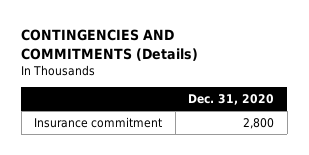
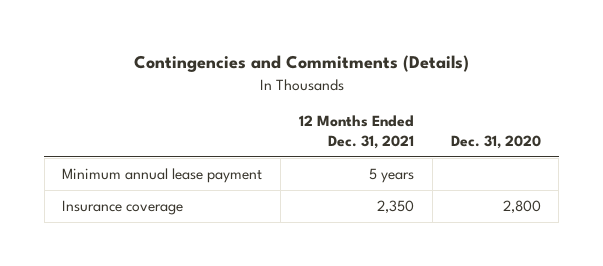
- CONTINGENCIES AND COMMITMENTS (Details)
+ Contingencies and Commitments (Details)
- | Dec. 31, 2020
+ | 12 Months Ended Dec. 31, 2021 | Dec. 31, 2020
- Insurance commitment | 2,800
+ Minimum annual lease payment | 5 years |
+ Insurance coverage | 2,350 | 2,800

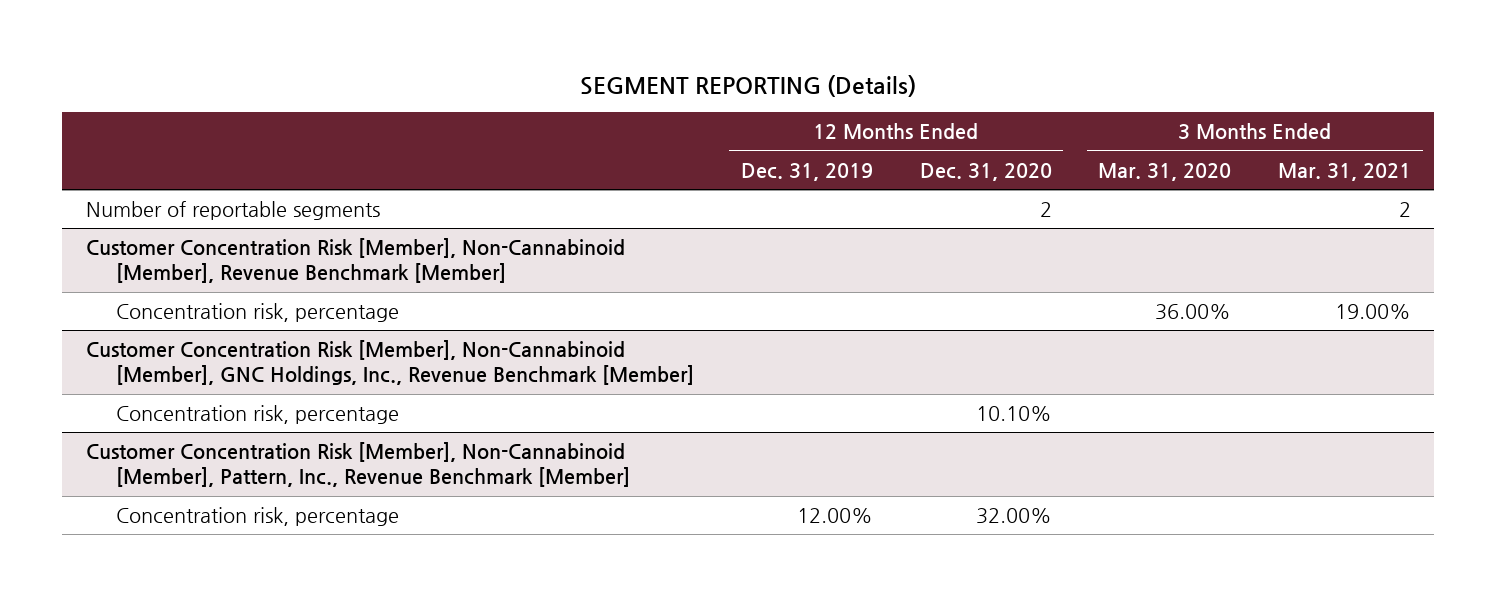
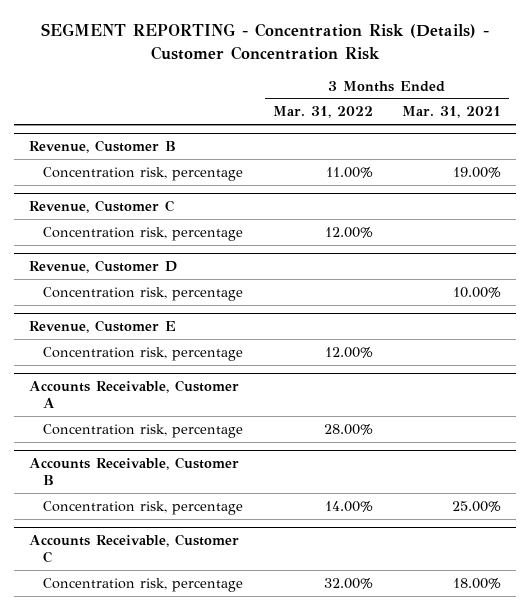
- SEGMENT REPORTING (Details)
+ SEGMENT REPORTING - Concentration Risk (Details) - Customer Concentration Risk
- | 12 Months Ended Dec. 31, 2019 | 12 Months Ended Dec. 31, 2020 | 3 Months Ended Mar. 31, 2020 | 3 Months Ended Mar. 31, 2021
+ | 3 Months Ended Mar. 31, 2022 | 3 Months Ended Mar. 31, 2021
- Number of reportable segments | | 2 | | 2
- Customer Concentration Risk [Member], Non-Cannabinoid [Member], Revenue Benchmark [Member]
+ Revenue, Customer B
- Customer Concentration Risk [Member], Non-Cannabinoid [Member], GNC Holdings, Inc., Revenue Benchmark [Member]
- Concentration risk, percentage | | 10.10% | |
- Customer Concentration Risk [Member], Non-Cannabinoid [Member], Pattern, Inc., Revenue Benchmark [Member]
- Concentration risk, percentage | 12.00% | 32.00% | |
+ Revenue, Customer C
+ Concentration risk, percentage | 12.00% |
+ Revenue, Customer D
+ Concentration risk, percentage | | 10.00%
+ Revenue, Customer E
+ Concentration risk, percentage | 12.00% |
+ Accounts Receivable, Customer A
+ Concentration risk, percentage | 28.00% |
+ Accounts Receivable, Customer B
+ Concentration risk, percentage | 14.00% | 25.00%
+ Accounts Receivable, Customer C
+ Concentration risk, percentage | 32.00% | 18.00%

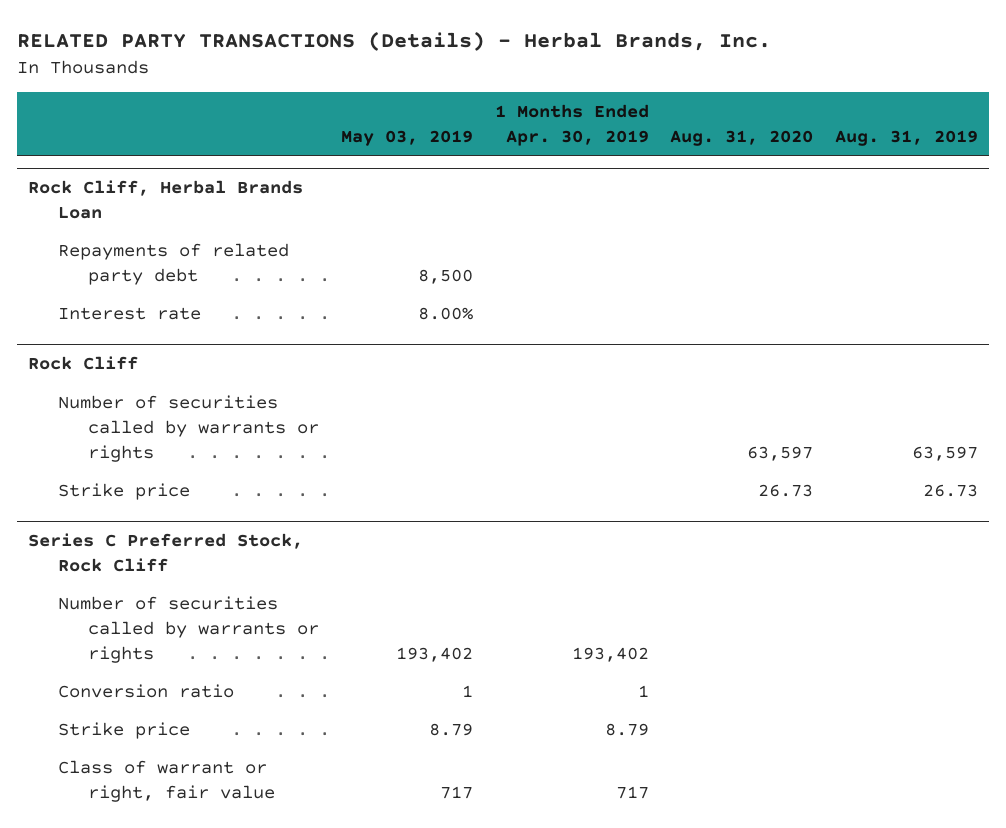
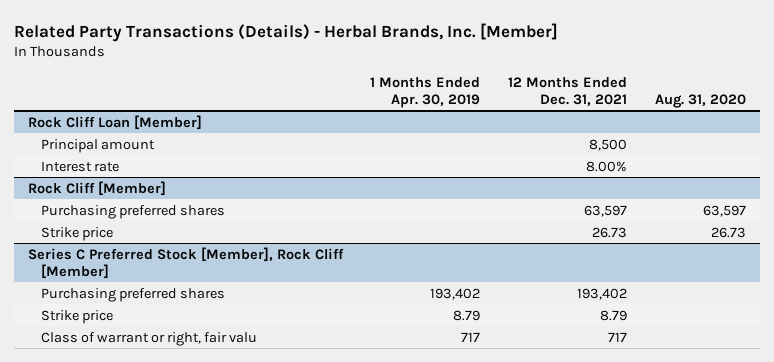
- RELATED PARTY TRANSACTIONS (Details) - Herbal Brands, Inc.
+ Related Party Transactions (Details) - Herbal Brands, Inc. [Member]
- | May 03, 2019 | 1 Months Ended Apr. 30, 2019 | Aug. 31, 2020 | Aug. 31, 2019
+ | 1 Months Ended Apr. 30, 2019 | 12 Months Ended Dec. 31, 2021 | Aug. 31, 2020
- Rock Cliff, Herbal Brands Loan
- Repayments of related party debt | 8,500 | | |
+ Rock Cliff Loan [Member]
+ Principal amount | | 8,500 |
- Rock Cliff
- Number of securities called by warrants or rights | | | 63,597 | 63,597
+ Rock Cliff [Member]
+ Purchasing preferred shares | | 63,597 | 63,597
- Series C Preferred Stock, Rock Cliff
- Number of securities called by warrants or rights | 193,402 | 193,402 | |
- Conversion ratio | 1 | 1 | |
+ Series C Preferred Stock [Member], Rock Cliff [Member]
+ Purchasing preferred shares | 193,402 | 193,402 |
- Class of warrant or right, fair value | 717 | 717 | |
+ Class of warrant or right, fair valu | 717 | 717 |

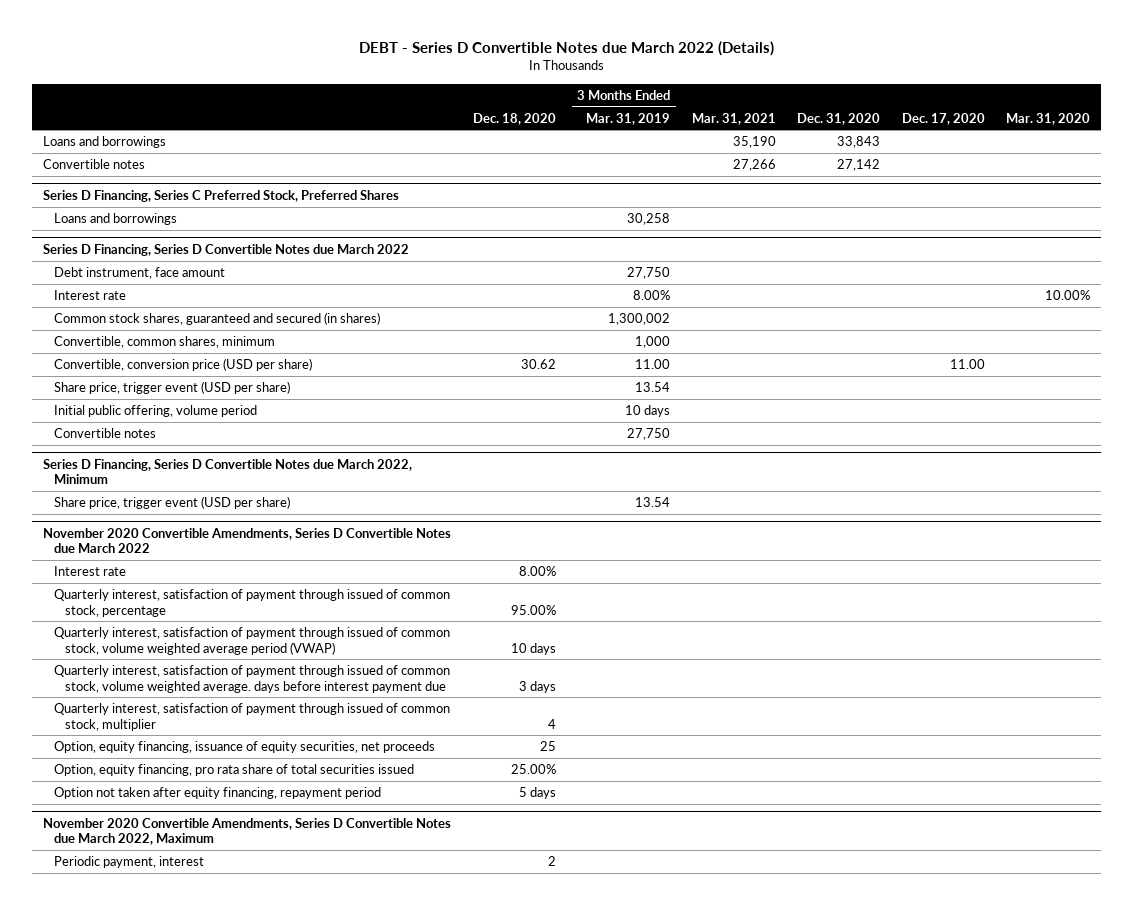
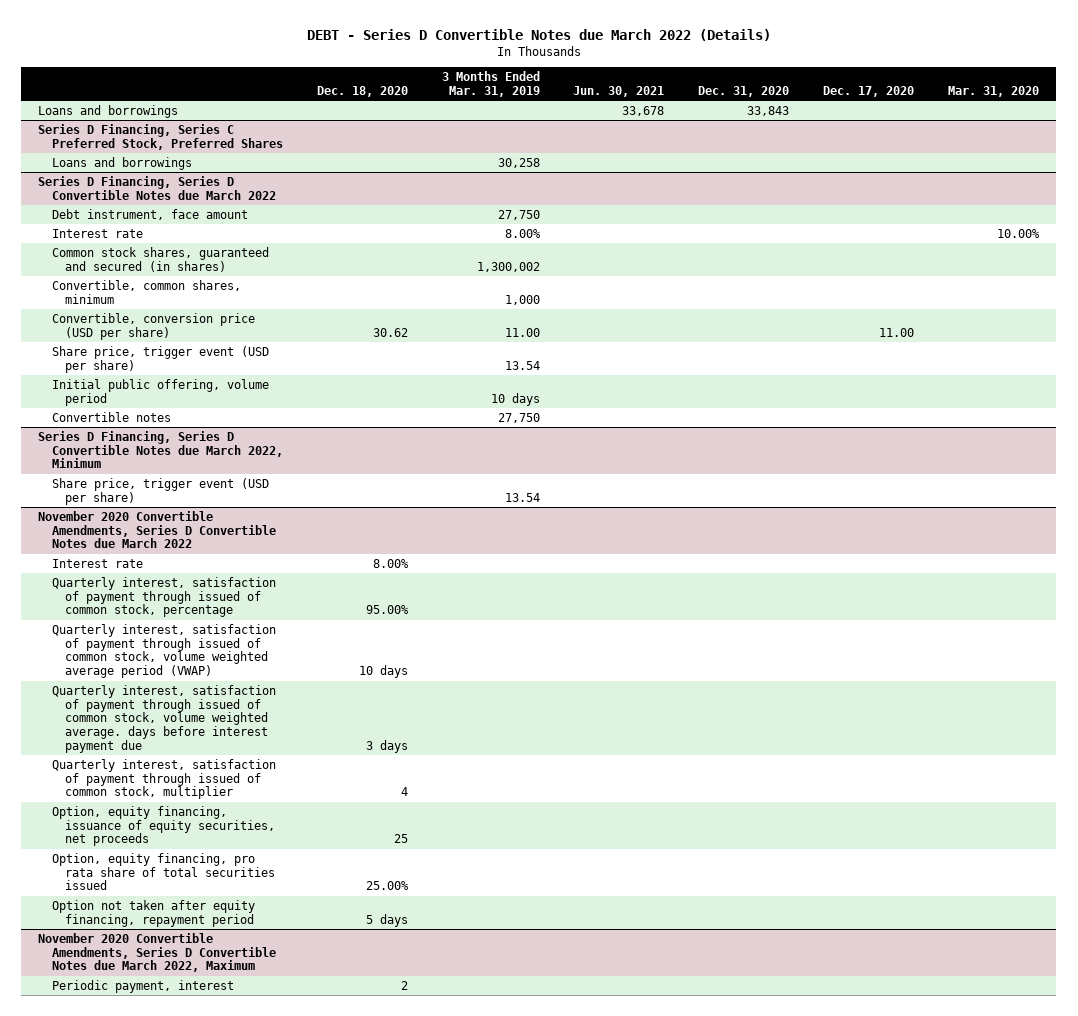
- | Dec. 18, 2020 | 3 Months Ended Mar. 31, 2019 | Mar. 31, 2021 | Dec. 31, 2020 | Dec. 17, 2020 | Mar. 31, 2020
+ | Dec. 18, 2020 | 3 Months Ended Mar. 31, 2019 | Jun. 30, 2021 | Dec. 31, 2020 | Dec. 17, 2020 | Mar. 31, 2020
- Convertible notes | | | 27,266 | 27,142 | |

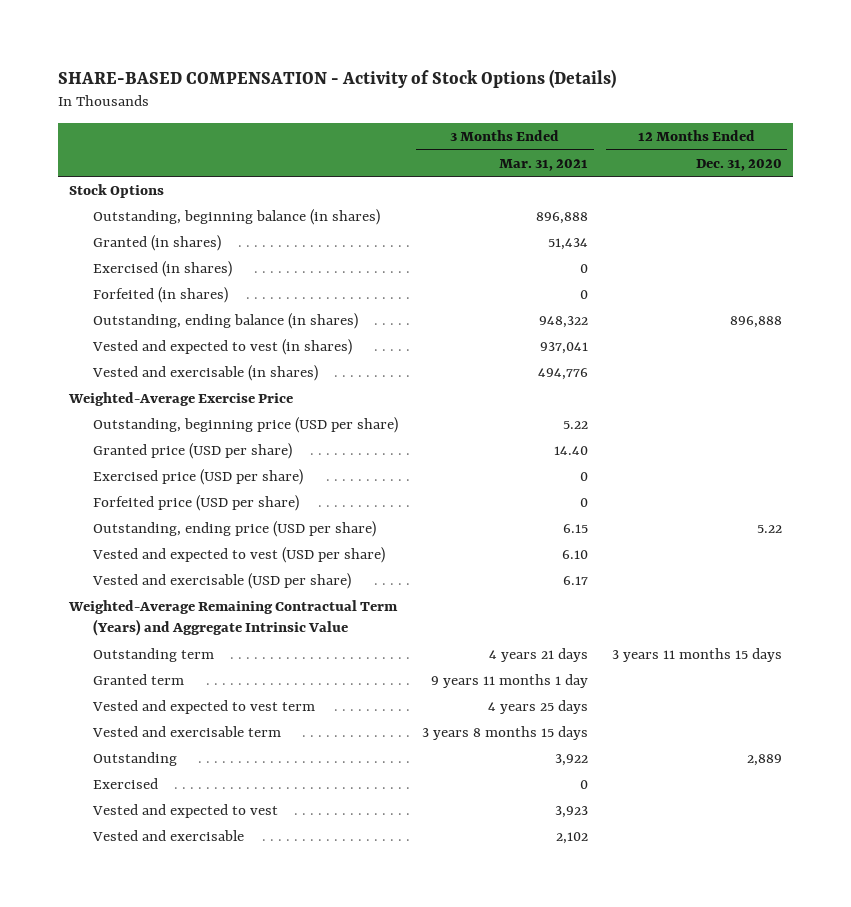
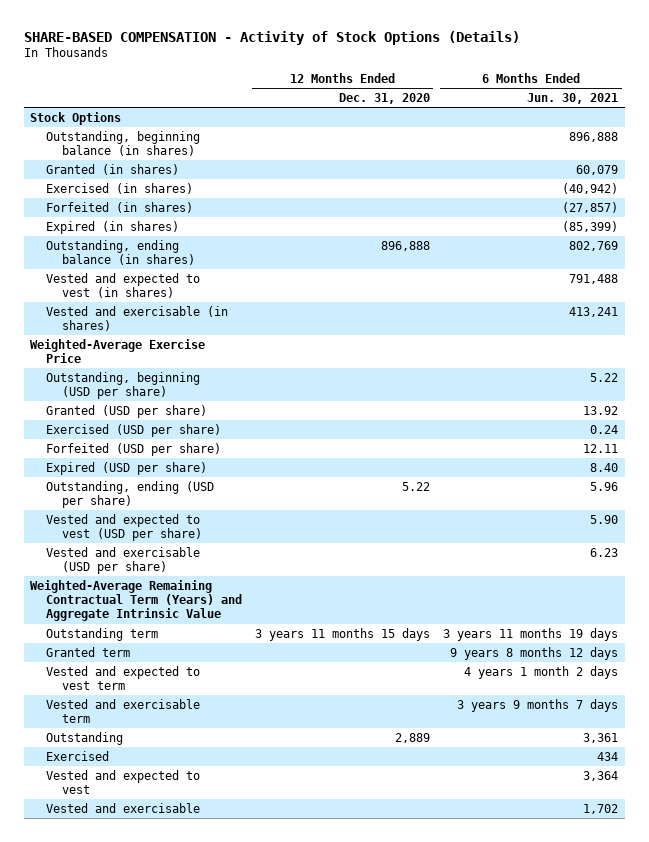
- | 3 Months Ended Mar. 31, 2021 | 12 Months Ended Dec. 31, 2020
+ | 12 Months Ended Dec. 31, 2020 | 6 Months Ended Jun. 30, 2021
+ Expired (in shares) | | (85,399)
- Outstanding, beginning price (USD per share) | 5.22 |
- Granted price (USD per share) | 14.40 |
- Exercised price (USD per share) | 0 |
- Forfeited price (USD per share) | 0 |
- Outstanding, ending price (USD per share) | 6.15 | 5.22
+ Outstanding, beginning (USD per share) | | 5.22
+ Granted (USD per share) | | 13.92
+ Exercised (USD per share) | | 0.24
+ Forfeited (USD per share) | | 12.11
+ Expired (USD per share) | | 8.40
+ Outstanding, ending (USD per share) | 5.22 | 5.96

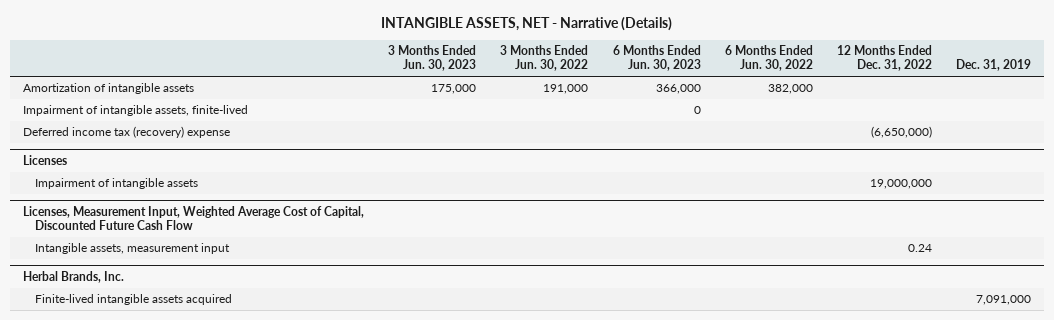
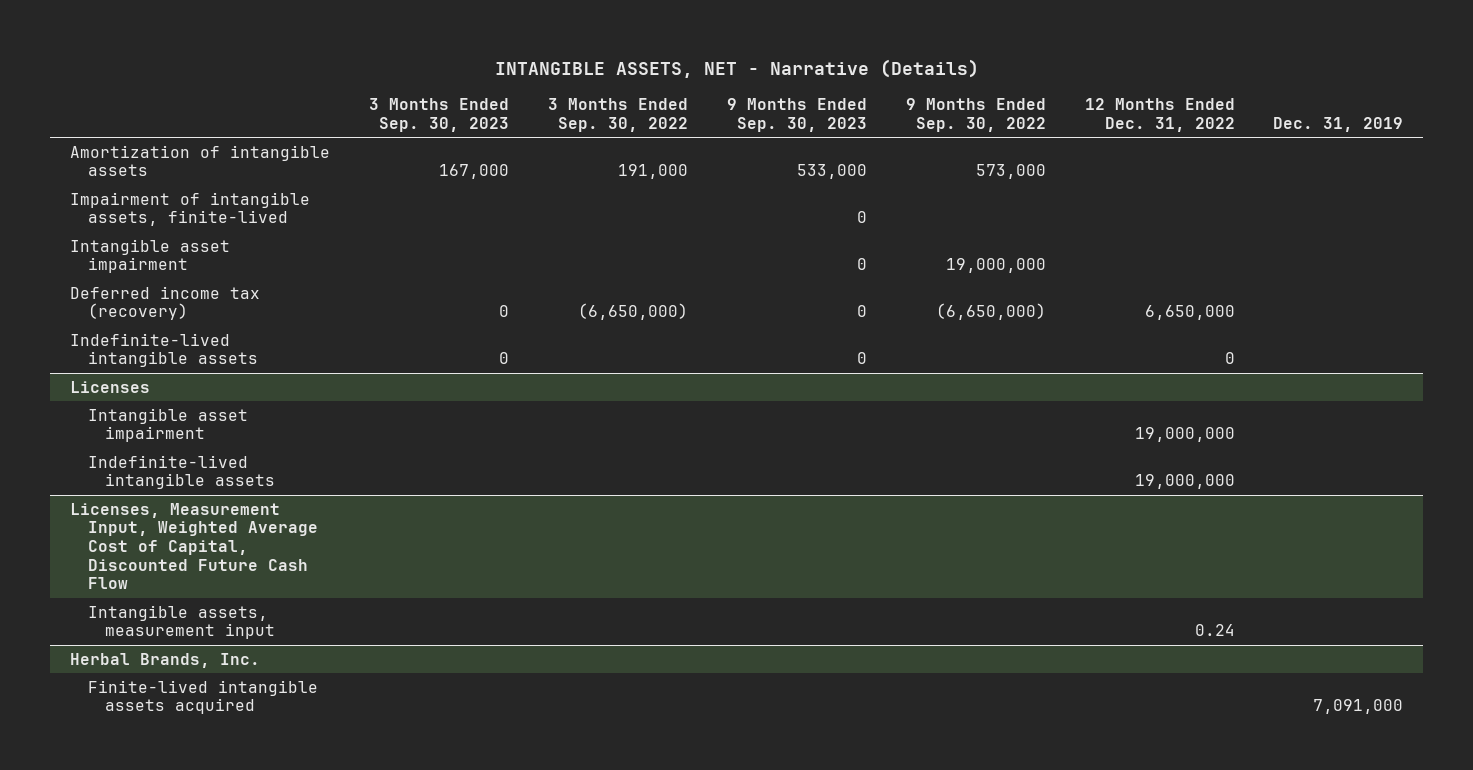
- | 3 Months Ended Jun. 30, 2023 | 3 Months Ended Jun. 30, 2022 | 6 Months Ended Jun. 30, 2023 | 6 Months Ended Jun. 30, 2022 | 12 Months Ended Dec. 31, 2022 | Dec. 31, 2019
+ | 3 Months Ended Sep. 30, 2023 | 3 Months Ended Sep. 30, 2022 | 9 Months Ended Sep. 30, 2023 | 9 Months Ended Sep. 30, 2022 | 12 Months Ended Dec. 31, 2022 | Dec. 31, 2019
- Deferred income tax (recovery) expense | | | | | (6,650,000) |
+ Intangible asset impairment | | | 0 | 19,000,000 | |
+ Deferred income tax (recovery) | 0 | (6,650,000) | 0 | (6,650,000) | 6,650,000 |
+ Indefinite-lived intangible assets | 0 | | 0 | | 0 |
@ Licenses
- Impairment of intangible assets | | | | | 19,000,000 |
+ Intangible asset impairment | | | | | 19,000,000 |
+ Indefinite-lived intangible assets | | | | | 19,000,000 |

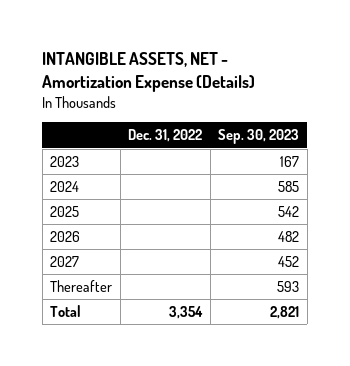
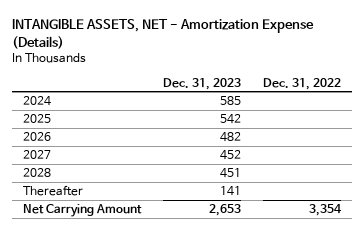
- | Dec. 31, 2022 | Sep. 30, 2023
+ | Dec. 31, 2023 | Dec. 31, 2022
- 2023 | | 167
+ 2028 | 451 |
- Total | 3,354 | 2,821
+ Net Carrying Amount | 2,653 | 3,354

